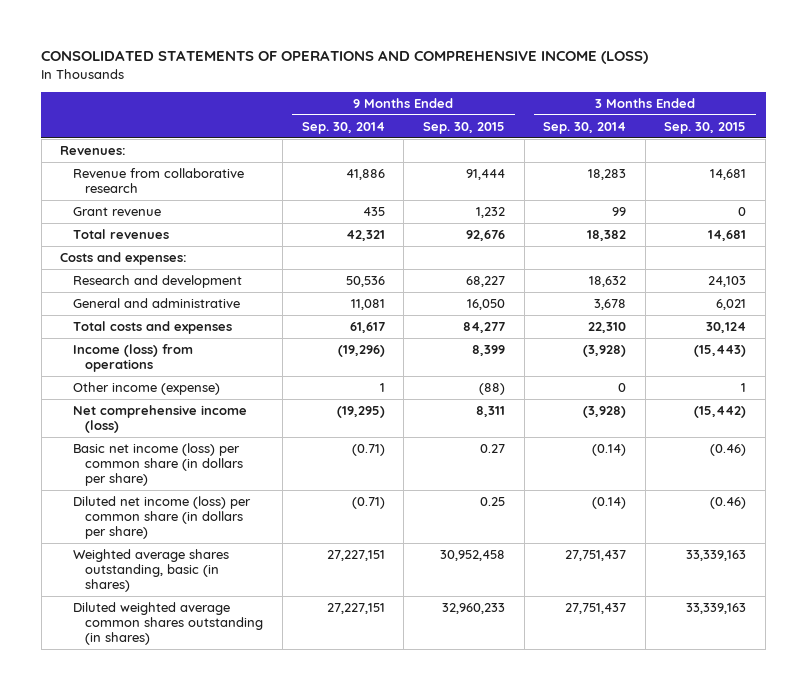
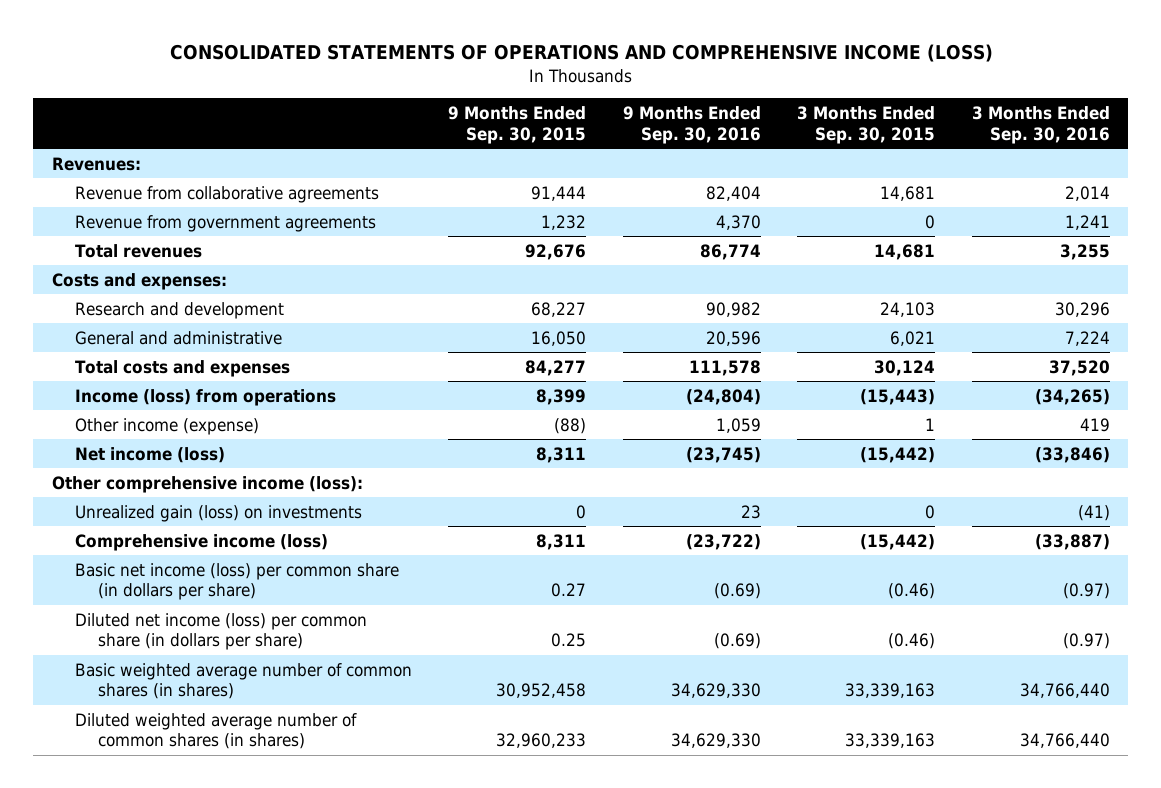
- | 9 Months Ended Sep. 30, 2014 | 9 Months Ended Sep. 30, 2015 | 3 Months Ended Sep. 30, 2014 | 3 Months Ended Sep. 30, 2015
+ | 9 Months Ended Sep. 30, 2015 | 9 Months Ended Sep. 30, 2016 | 3 Months Ended Sep. 30, 2015 | 3 Months Ended Sep. 30, 2016
- Revenue from collaborative research | 41,886 | 91,444 | 18,283 | 14,681
- Grant revenue | 435 | 1,232 | 99 | 0
+ Revenue from collaborative agreements | 91,444 | 82,404 | 14,681 | 2,014
+ Revenue from government agreements | 1,232 | 4,370 | 0 | 1,241
- Net comprehensive income (loss) | (19,295) | 8,311 | (3,928) | (15,442)
+ Net income (loss) | 8,311 | (23,745) | (15,442) | (33,846)
+ Other comprehensive income (loss):
+ Unrealized gain (loss) on investments | 0 | 23 | 0 | (41)
+ Comprehensive income (loss) | 8,311 | (23,722) | (15,442) | (33,887)
- Weighted average shares outstanding, basic (in shares) | 27,227,151 | 30,952,458 | 27,751,437 | 33,339,163
- Diluted weighted average common shares outstanding (in shares) | 27,227,151 | 32,960,233 | 27,751,437 | 33,339,163
+ Basic weighted average number of common shares (in shares) | 30,952,458 | 34,629,330 | 33,339,163 | 34,766,440
+ Diluted weighted average number of common shares (in shares) | 32,960,233 | 34,629,330 | 33,339,163 | 34,766,440

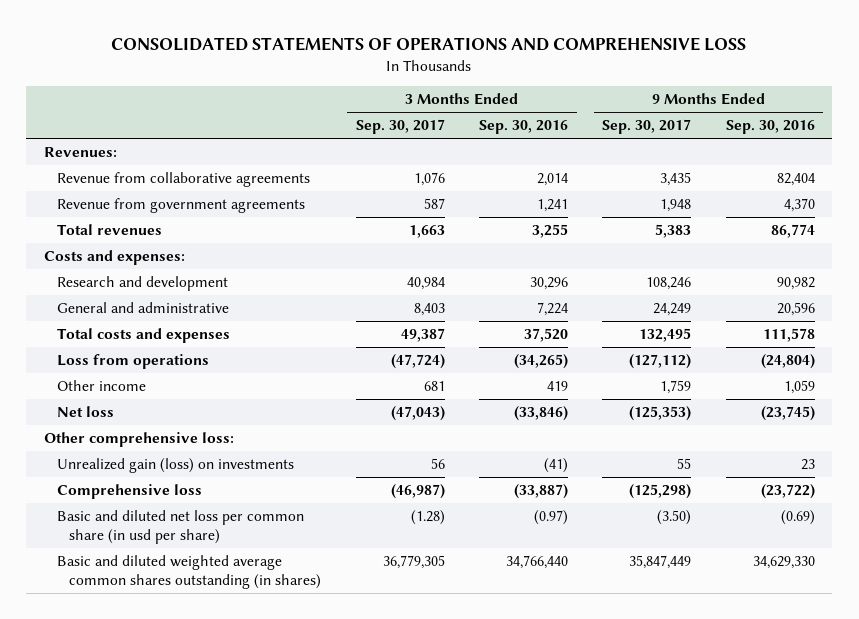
- CONSOLIDATED STATEMENTS OF OPERATIONS AND COMPREHENSIVE INCOME (LOSS)
+ CONSOLIDATED STATEMENTS OF OPERATIONS AND COMPREHENSIVE LOSS
- | 9 Months Ended Sep. 30, 2015 | 9 Months Ended Sep. 30, 2016 | 3 Months Ended Sep. 30, 2015 | 3 Months Ended Sep. 30, 2016
+ | 3 Months Ended Sep. 30, 2017 | 3 Months Ended Sep. 30, 2016 | 9 Months Ended Sep. 30, 2017 | 9 Months Ended Sep. 30, 2016
- Income (loss) from operations | 8,399 | (24,804) | (15,443) | (34,265)
- Other income (expense) | (88) | 1,059 | 1 | 419
- Net income (loss) | 8,311 | (23,745) | (15,442) | (33,846)
- Other comprehensive income (loss):
+ Loss from operations | (47,724) | (34,265) | (127,112) | (24,804)
+ Other income | 681 | 419 | 1,759 | 1,059
+ Net loss | (47,043) | (33,846) | (125,353) | (23,745)
+ Other comprehensive loss:
- Comprehensive income (loss) | 8,311 | (23,722) | (15,442) | (33,887)
- Basic net income (loss) per common share (in dollars per share) | 0.27 | (0.69) | (0.46) | (0.97)
- Diluted net income (loss) per common share (in dollars per share) | 0.25 | (0.69) | (0.46) | (0.97)
- Basic weighted average number of common shares (in shares) | 30,952,458 | 34,629,330 | 33,339,163 | 34,766,440
- Diluted weighted average number of common shares (in shares) | 32,960,233 | 34,629,330 | 33,339,163 | 34,766,440
+ Comprehensive loss | (46,987) | (33,887) | (125,298) | (23,722)
+ Basic and diluted net loss per common share (in usd per share) | (1.28) | (0.97) | (3.50) | (0.69)
+ Basic and diluted weighted average common shares outstanding (in shares) | 36,779,305 | 34,766,440 | 35,847,449 | 34,629,330

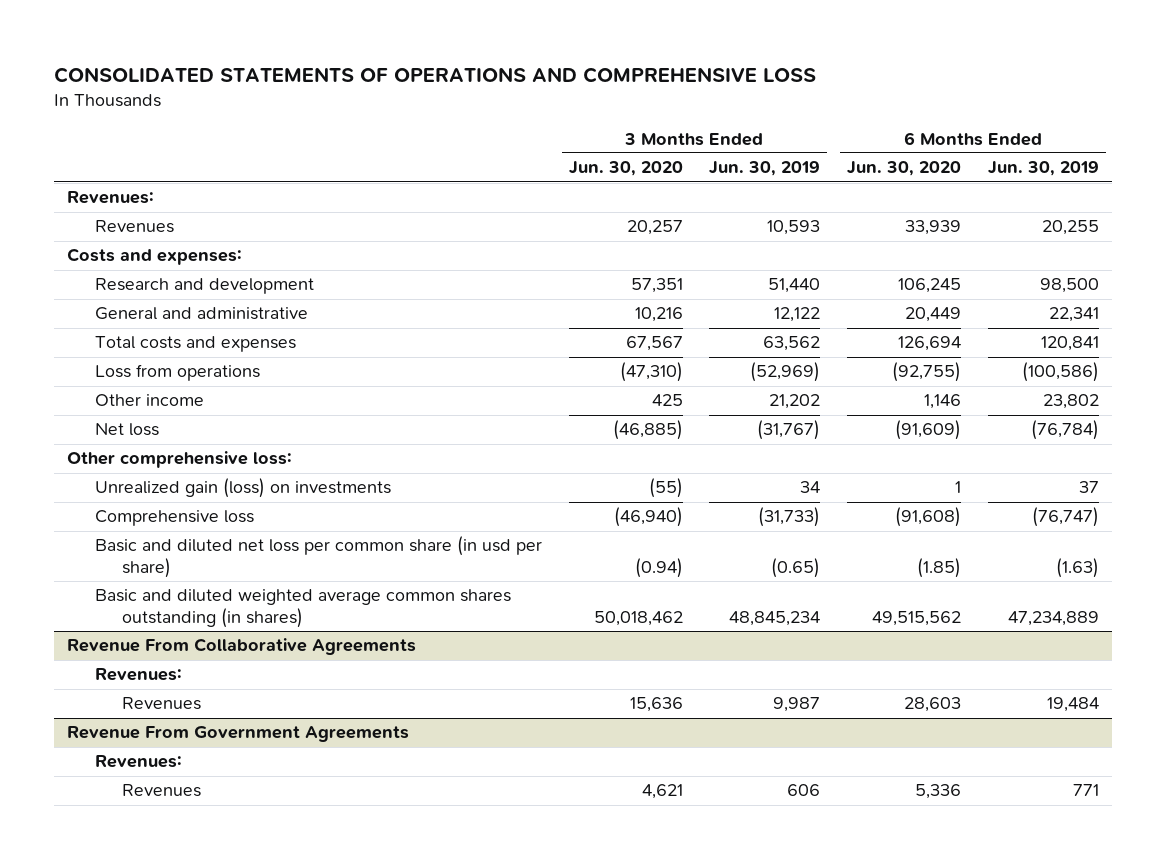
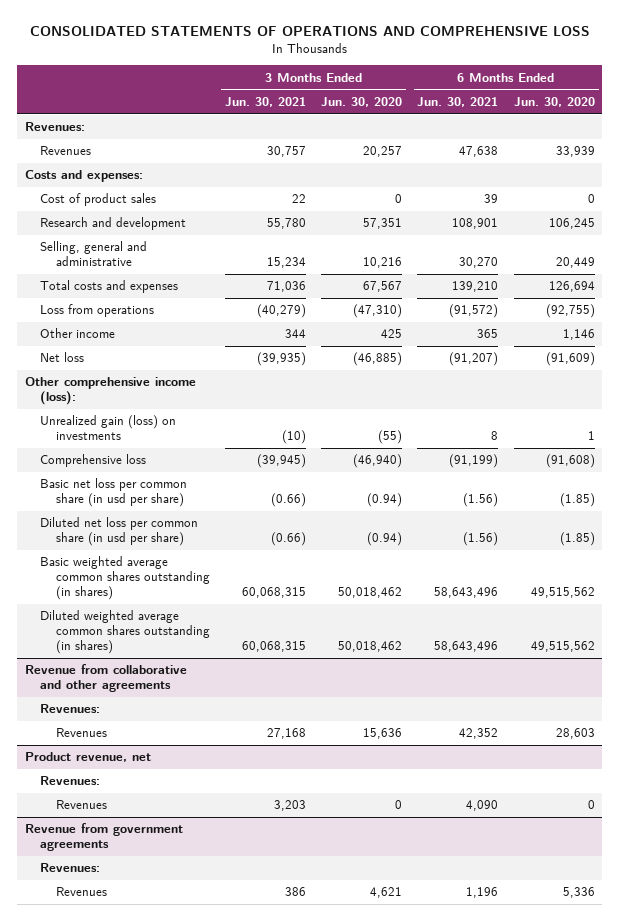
- | 3 Months Ended Jun. 30, 2020 | 3 Months Ended Jun. 30, 2019 | 6 Months Ended Jun. 30, 2020 | 6 Months Ended Jun. 30, 2019
+ | 3 Months Ended Jun. 30, 2021 | 3 Months Ended Jun. 30, 2020 | 6 Months Ended Jun. 30, 2021 | 6 Months Ended Jun. 30, 2020
+ Cost of product sales | 22 | 0 | 39 | 0
- General and administrative | 10,216 | 12,122 | 20,449 | 22,341
+ Selling, general and administrative | 15,234 | 10,216 | 30,270 | 20,449
- Other comprehensive loss:
+ Other comprehensive income (loss):
- Basic and diluted net loss per common share (in usd per share) | (0.94) | (0.65) | (1.85) | (1.63)
- Basic and diluted weighted average common shares outstanding (in shares) | 50,018,462 | 48,845,234 | 49,515,562 | 47,234,889
- Revenue From Collaborative Agreements
+ Basic net loss per common share (in usd per share) | (0.66) | (0.94) | (1.56) | (1.85)
+ Diluted net loss per common share (in usd per share) | (0.66) | (0.94) | (1.56) | (1.85)
+ Basic weighted average common shares outstanding (in shares) | 60,068,315 | 50,018,462 | 58,643,496 | 49,515,562
+ Diluted weighted average common shares outstanding (in shares) | 60,068,315 | 50,018,462 | 58,643,496 | 49,515,562
+ Revenue from collaborative and other agreements
- Revenue From Government Agreements
+ Product revenue, net
+ Revenues | 3,203 | 0 | 4,090 | 0
+ Revenue from government agreements
+ Revenues:

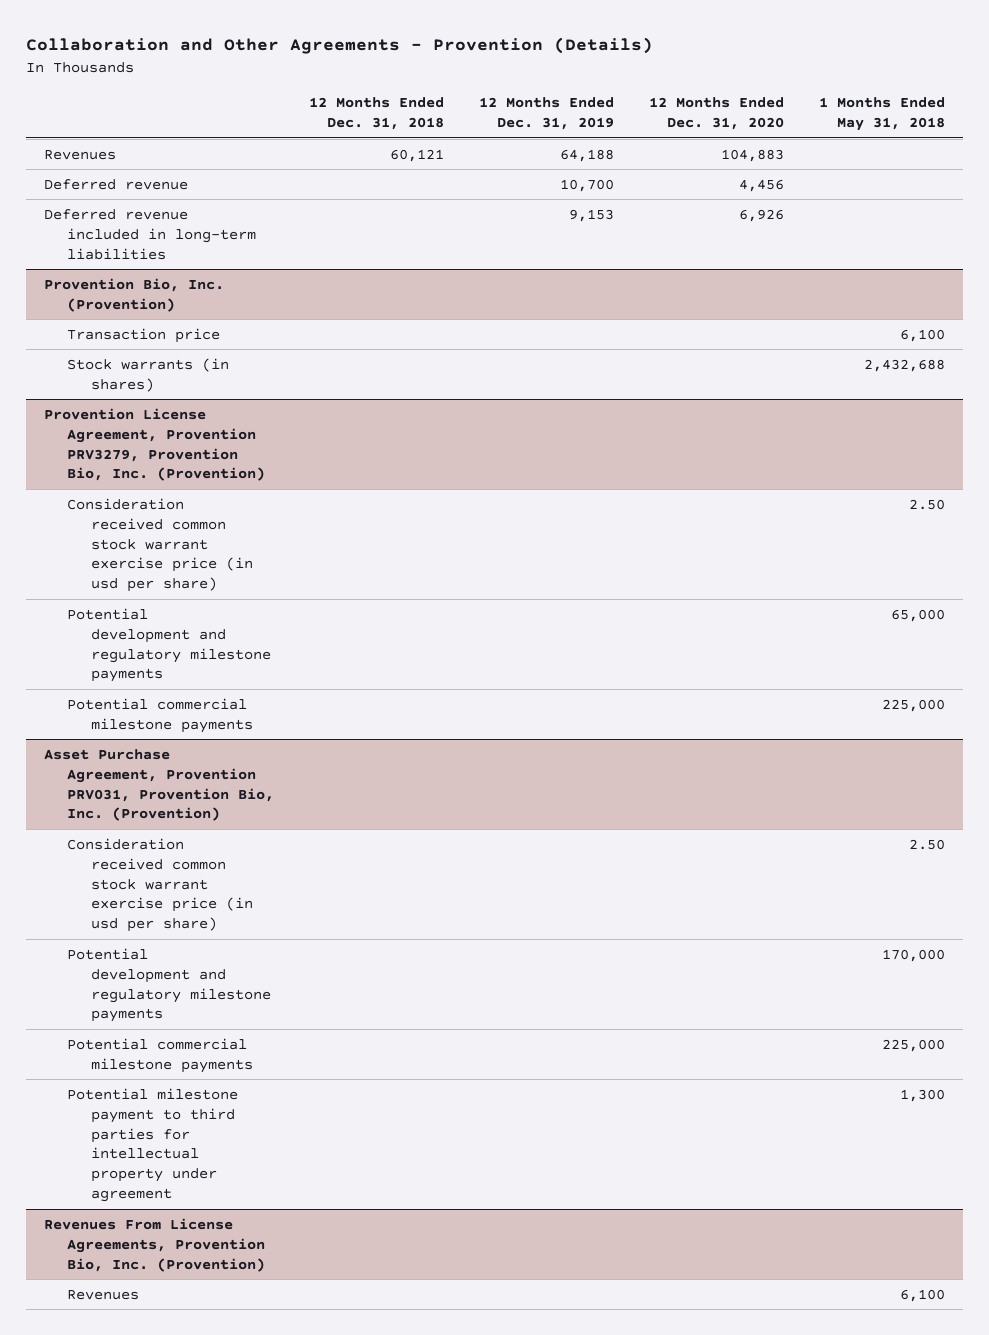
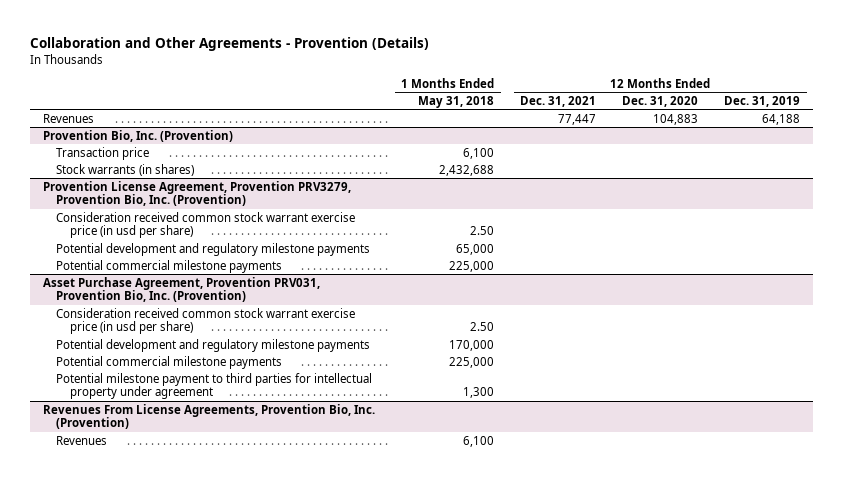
- | 12 Months Ended Dec. 31, 2018 | 12 Months Ended Dec. 31, 2019 | 12 Months Ended Dec. 31, 2020 | 1 Months Ended May 31, 2018
+ | 1 Months Ended May 31, 2018 | 12 Months Ended Dec. 31, 2021 | 12 Months Ended Dec. 31, 2020 | 12 Months Ended Dec. 31, 2019
- Deferred revenue | | 10,700 | 4,456 |
- Deferred revenue included in long-term liabilities | | 9,153 | 6,926 |

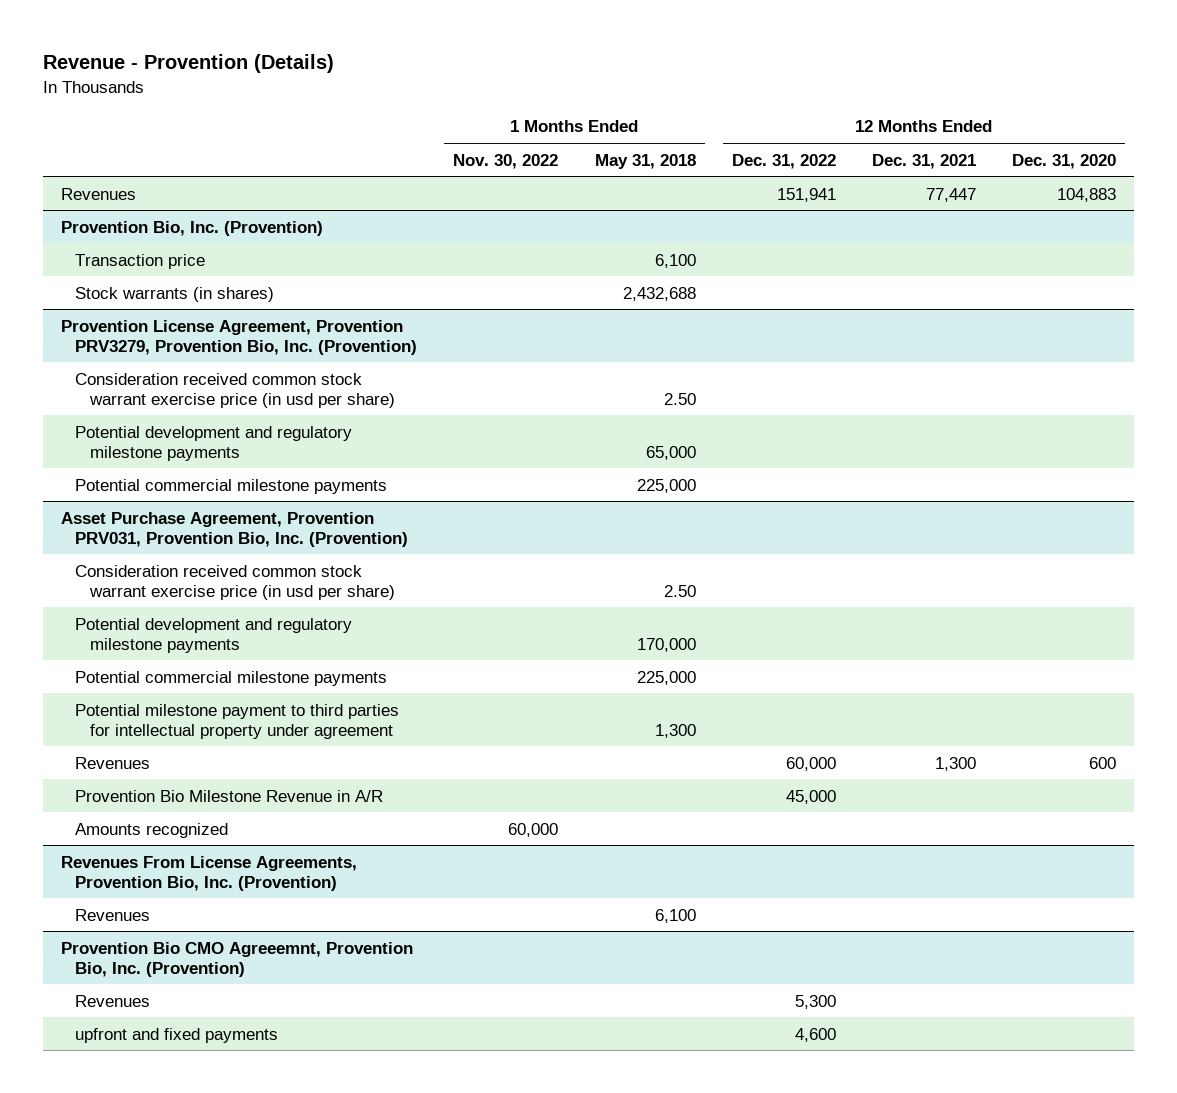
- Collaboration and Other Agreements - Provention (Details)
+ Revenue - Provention (Details)
- | 1 Months Ended May 31, 2018 | 12 Months Ended Dec. 31, 2021 | 12 Months Ended Dec. 31, 2020 | 12 Months Ended Dec. 31, 2019
+ | 1 Months Ended Nov. 30, 2022 | 1 Months Ended May 31, 2018 | 12 Months Ended Dec. 31, 2022 | 12 Months Ended Dec. 31, 2021 | 12 Months Ended Dec. 31, 2020
@ Asset Purchase Agreement, Provention PRV031, Provention Bio, Inc. (Provention)
+ Revenues | | | 60,000 | 1,300 | 600
+ Provention Bio Milestone Revenue in A/R | | | 45,000 | |
+ Amounts recognized | 60,000 | | | |
+ Provention Bio CMO Agreeemnt, Provention Bio, Inc. (Provention)
+ Revenues | | | 5,300 | |
+ upfront and fixed payments | | | 4,600 | |

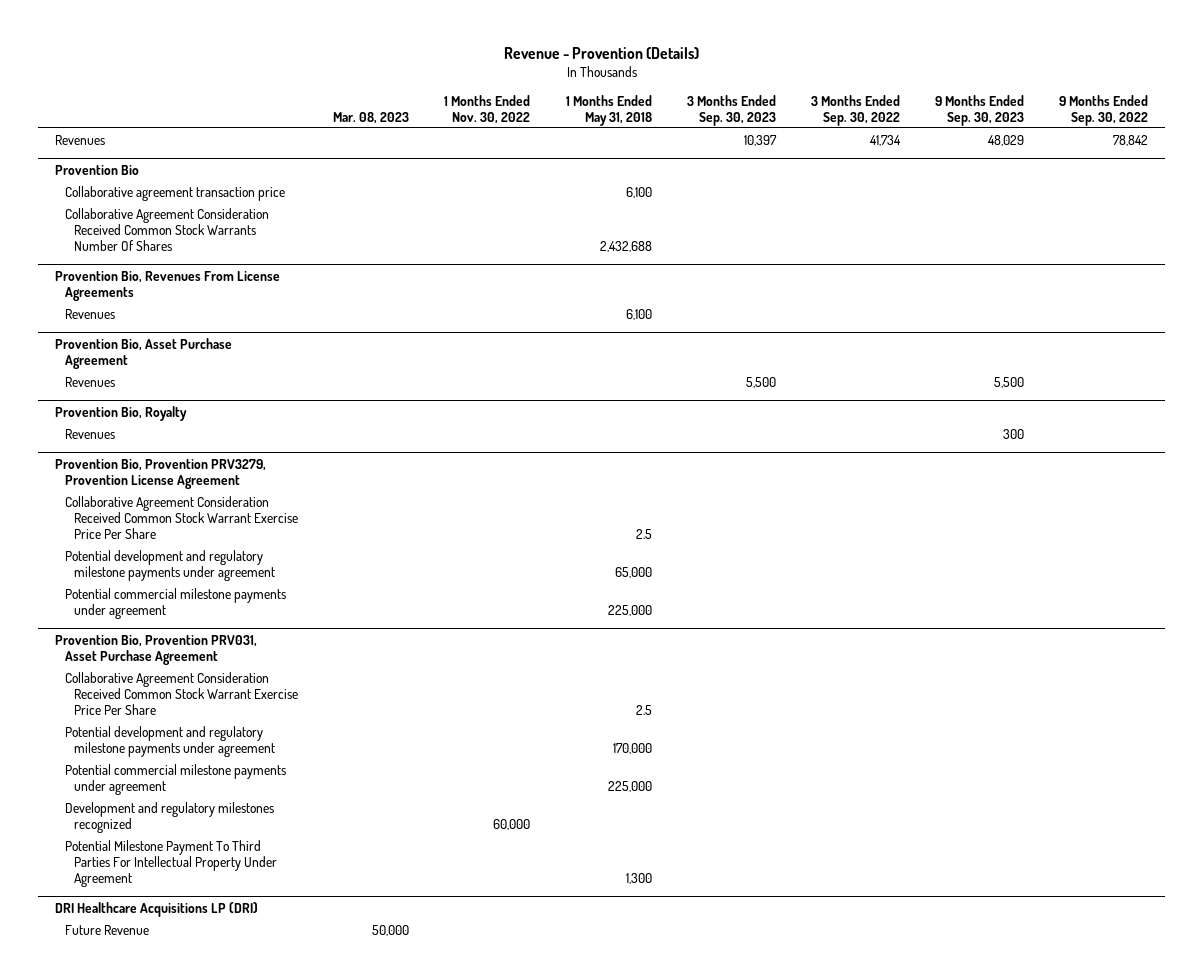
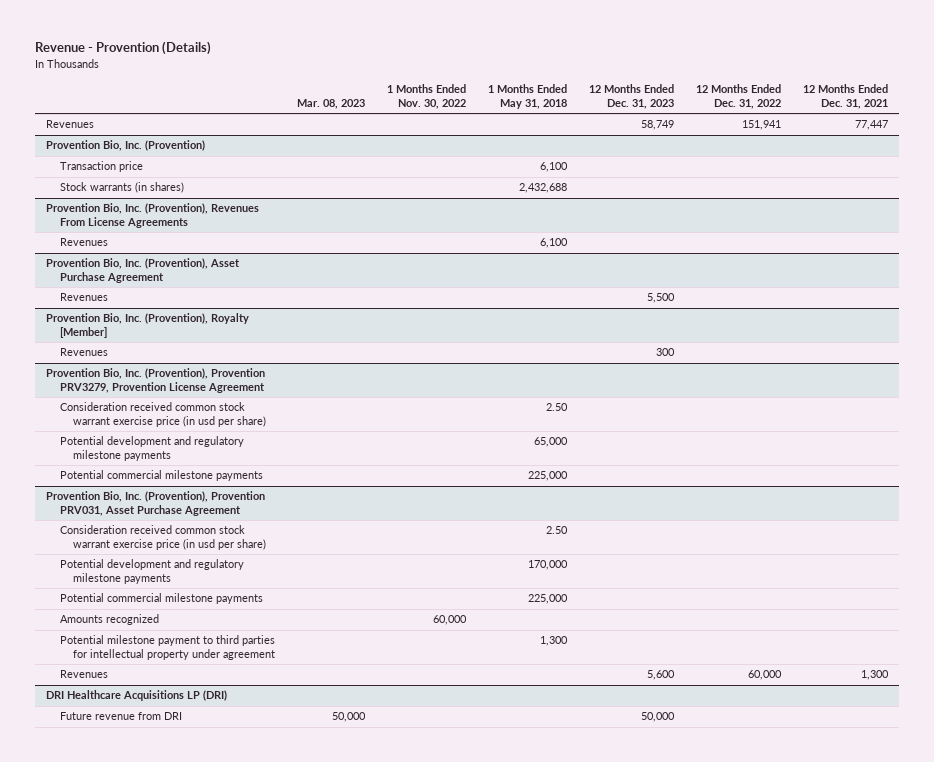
- | Mar. 08, 2023 | 1 Months Ended Nov. 30, 2022 | 1 Months Ended May 31, 2018 | 3 Months Ended Sep. 30, 2023 | 3 Months Ended Sep. 30, 2022 | 9 Months Ended Sep. 30, 2023 | 9 Months Ended Sep. 30, 2022
+ | Mar. 08, 2023 | 1 Months Ended Nov. 30, 2022 | 1 Months Ended May 31, 2018 | 12 Months Ended Dec. 31, 2023 | 12 Months Ended Dec. 31, 2022 | 12 Months Ended Dec. 31, 2021
- Provention Bio
- Collaborative agreement transaction price | | | 6,100 | | | |
- Collaborative Agreement Consideration Received Common Stock Warrants Number Of Shares | | | 2,432,688 | | | |
- Provention Bio, Revenues From License Agreements
+ Provention Bio, Inc. (Provention)
+ Transaction price | | | 6,100 | | |
+ Stock warrants (in shares) | | | 2,432,688 | | |
+ Provention Bio, Inc. (Provention), Revenues From License Agreements
- Provention Bio, Asset Purchase Agreement
+ Provention Bio, Inc. (Provention), Asset Purchase Agreement
- Provention Bio, Royalty
+ Provention Bio, Inc. (Provention), Royalty [Member]
- Provention Bio, Provention PRV3279, Provention License Agreement
- Collaborative Agreement Consideration Received Common Stock Warrant Exercise Price Per Share | | | 2.5 | | | |
- Potential development and regulatory milestone payments under agreement | | | 65,000 | | | |
- Potential commercial milestone payments under agreement | | | 225,000 | | | |
- Provention Bio, Provention PRV031, Asset Purchase Agreement
- Collaborative Agreement Consideration Received Common Stock Warrant Exercise Price Per Share | | | 2.5 | | | |
- Potential development and regulatory milestone payments under agreement | | | 170,000 | | | |
- Potential commercial milestone payments under agreement | | | 225,000 | | | |
- Development and regulatory milestones recognized | | 60,000 | | | | |
- Potential Milestone Payment To Third Parties For Intellectual Property Under Agreement | | | 1,300 | | | |
+ Provention Bio, Inc. (Provention), Provention PRV3279, Provention License Agreement
+ Consideration received common stock warrant exercise price (in usd per share) | | | 2.50 | | |
+ Potential development and regulatory milestone payments | | | 65,000 | | |
+ Potential commercial milestone payments | | | 225,000 | | |
+ Provention Bio, Inc. (Provention), Provention PRV031, Asset Purchase Agreement
+ Consideration received common stock warrant exercise price (in usd per share) | | | 2.50 | | |
+ Potential development and regulatory milestone payments | | | 170,000 | | |
+ Potential commercial milestone payments | | | 225,000 | | |
+ Amounts recognized | | 60,000 | | | |
+ Potential milestone payment to third parties for intellectual property under agreement | | | 1,300 | | |
+ Revenues | | | | 5,600 | 60,000 | 1,300
@ DRI Healthcare Acquisitions LP (DRI)
- Future Revenue | 50,000 | | | | | |
+ Future revenue from DRI | 50,000 | | | 50,000 | |

